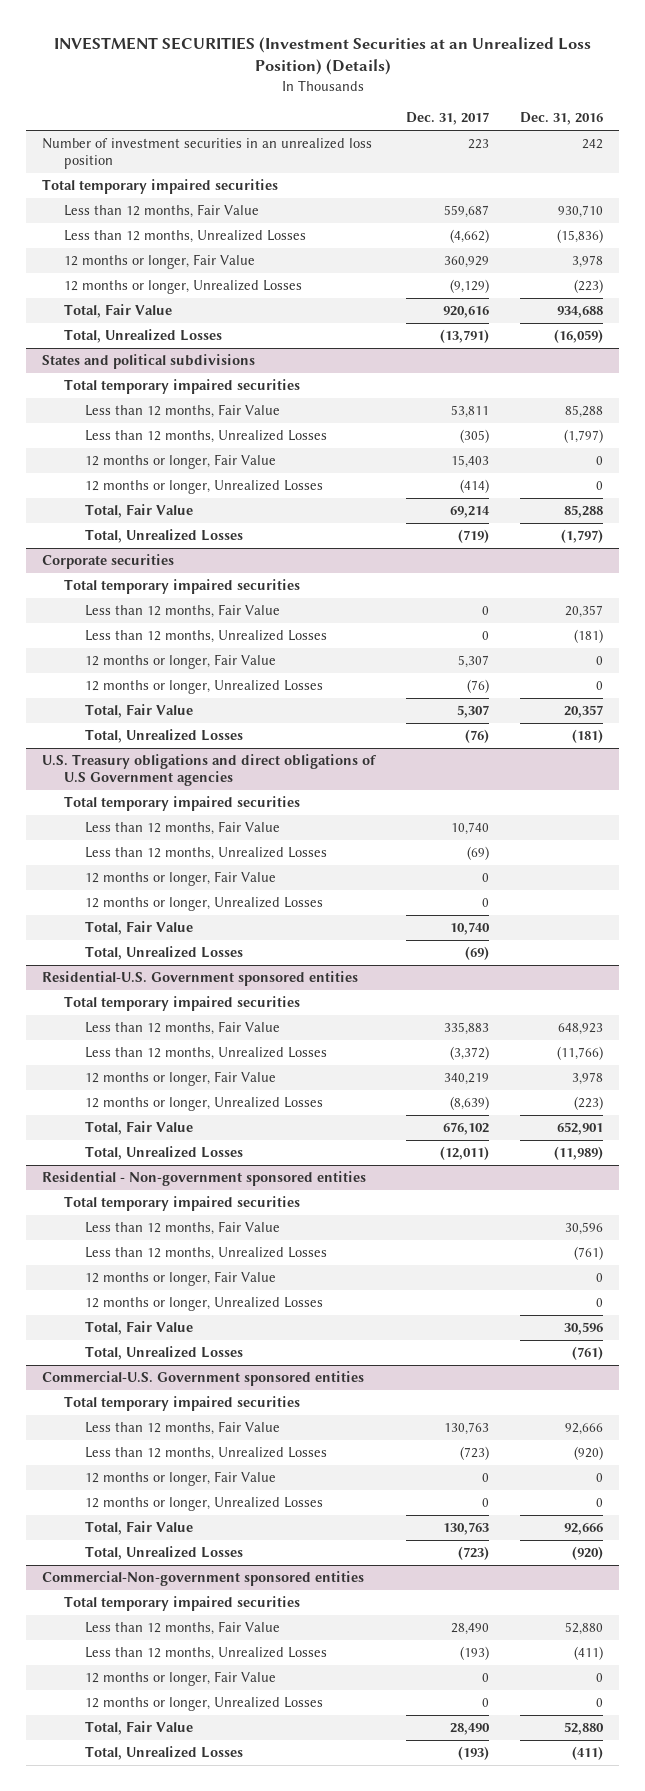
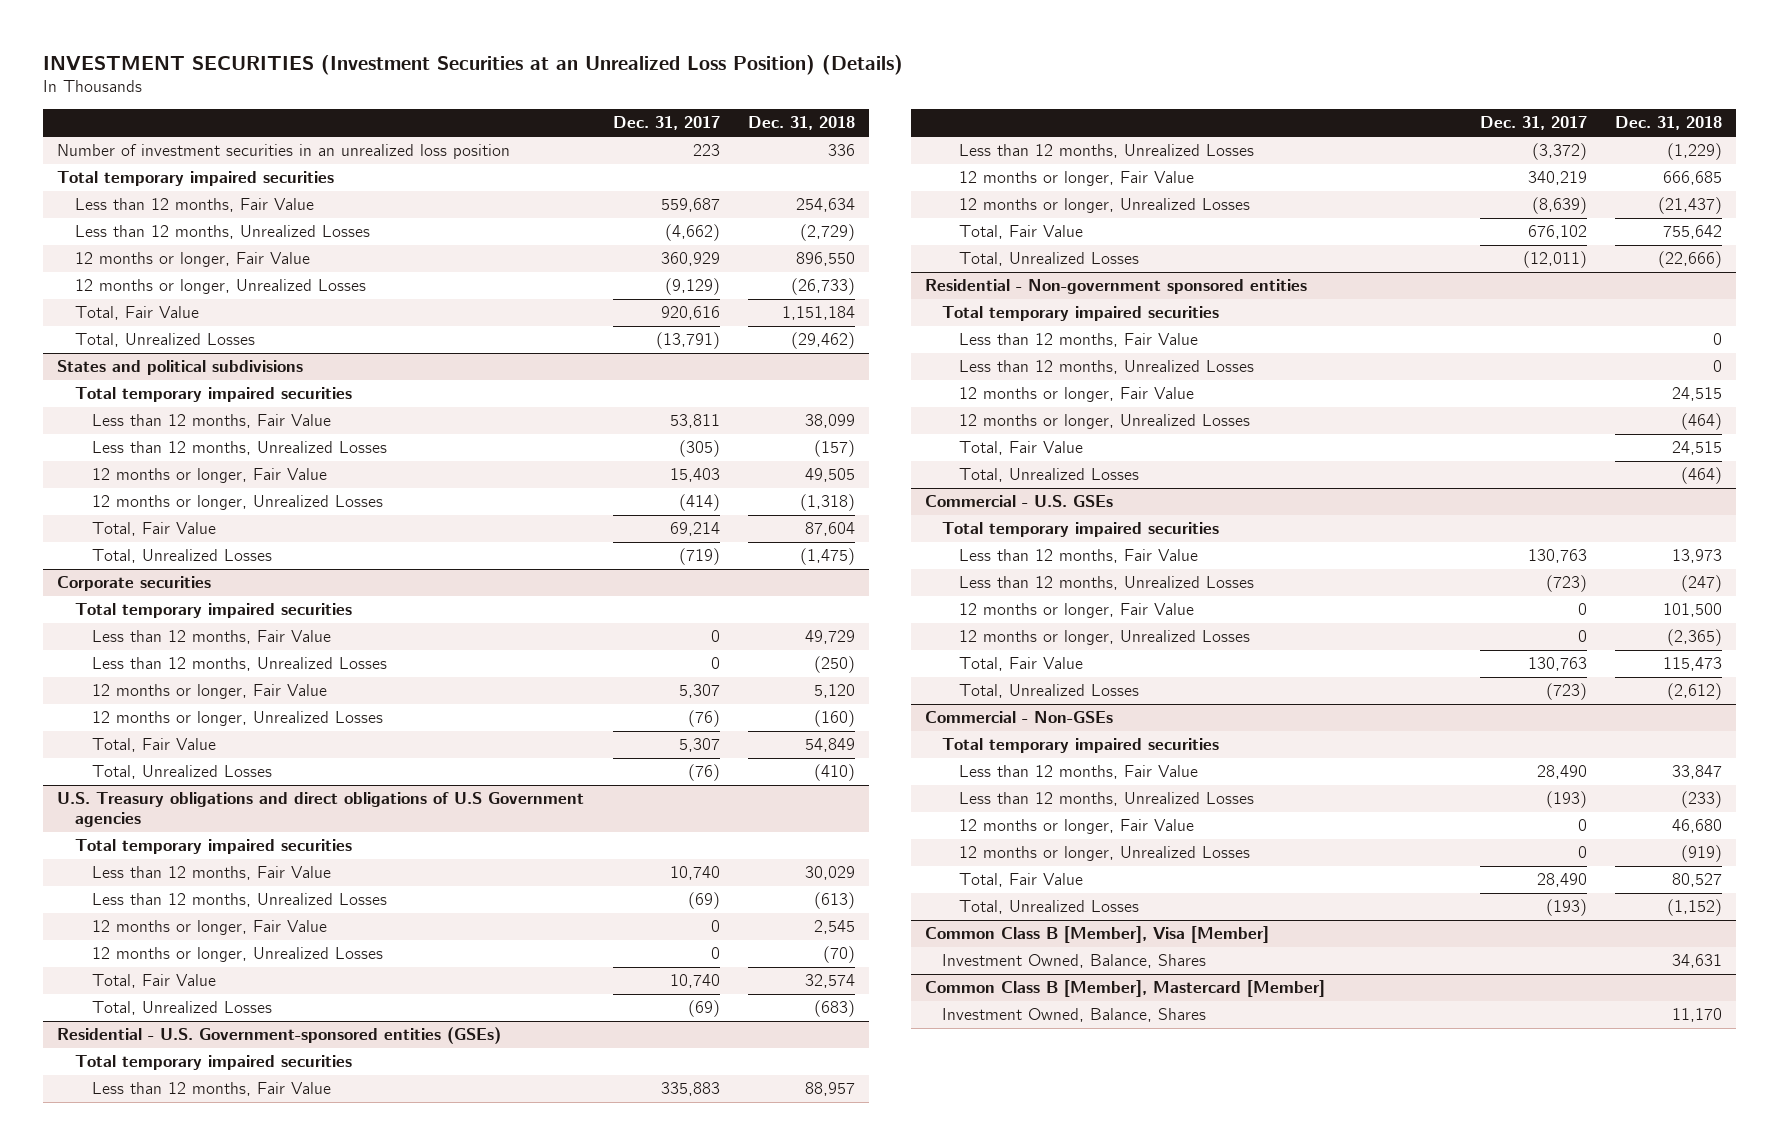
- | Dec. 31, 2017 | Dec. 31, 2016
+ | Dec. 31, 2017 | Dec. 31, 2018
- Residential-U.S. Government sponsored entities
+ Residential - U.S. Government-sponsored entities (GSEs)
- Commercial-U.S. Government sponsored entities
+ Commercial - U.S. GSEs
- Commercial-Non-government sponsored entities
+ Commercial - Non-GSEs
+ Common Class B [Member], Visa [Member]
+ Investment Owned, Balance, Shares | | 34,631
+ Common Class B [Member], Mastercard [Member]
+ Investment Owned, Balance, Shares | | 11,170

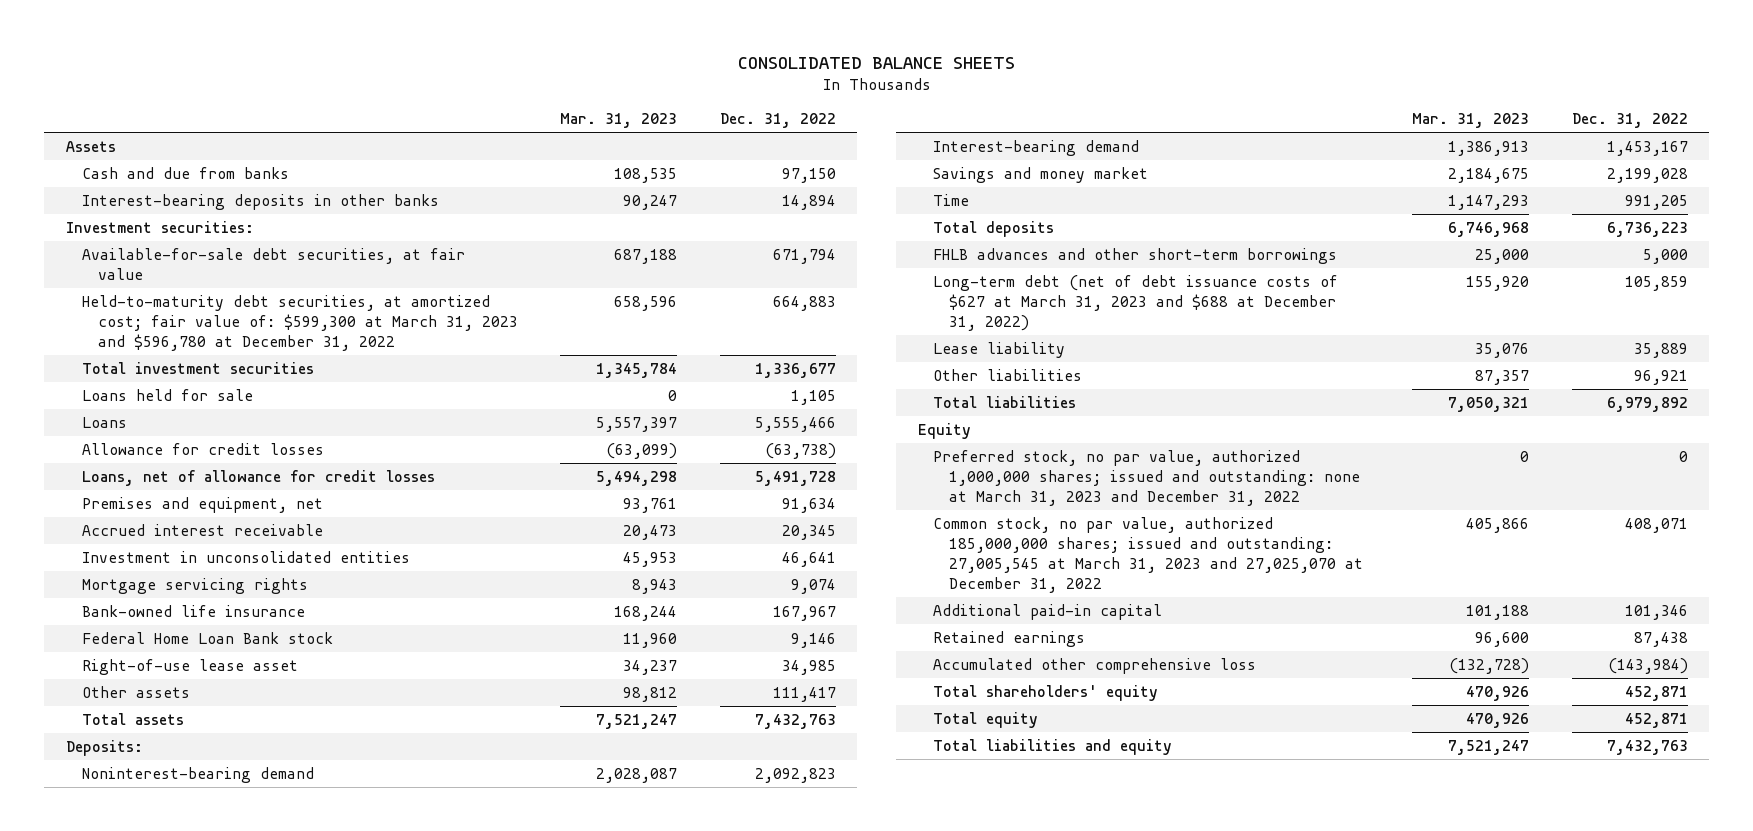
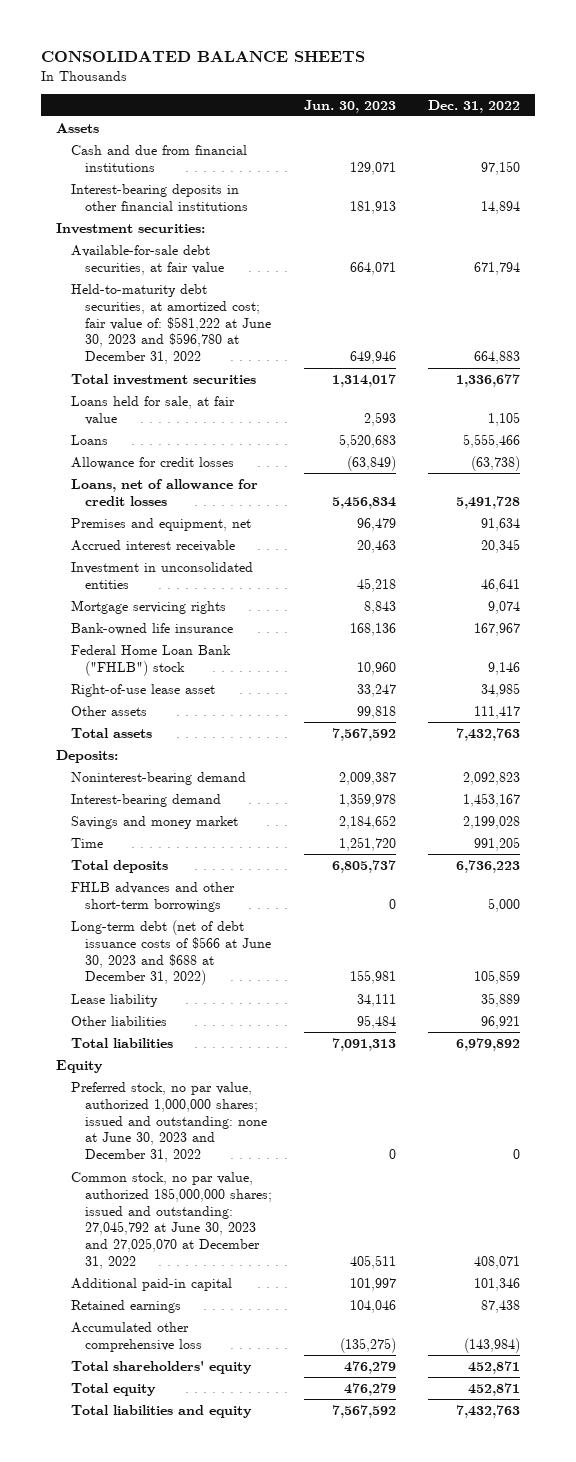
- | Mar. 31, 2023 | Dec. 31, 2022
+ | Jun. 30, 2023 | Dec. 31, 2022
- Cash and due from banks | 108,535 | 97,150
- Interest-bearing deposits in other banks | 90,247 | 14,894
+ Cash and due from financial institutions | 129,071 | 97,150
+ Interest-bearing deposits in other financial institutions | 181,913 | 14,894
- Held-to-maturity debt securities, at amortized cost; fair value of: $599,300 at March 31, 2023 and $596,780 at December 31, 2022 | 658,596 | 664,883
+ Held-to-maturity debt securities, at amortized cost; fair value of: $581,222 at June 30, 2023 and $596,780 at December 31, 2022 | 649,946 | 664,883
- Loans held for sale | 0 | 1,105
+ Loans held for sale, at fair value | 2,593 | 1,105
- Federal Home Loan Bank stock | 11,960 | 9,146
+ Federal Home Loan Bank ("FHLB") stock | 10,960 | 9,146
- Long-term debt (net of debt issuance costs of $627 at March 31, 2023 and $688 at December 31, 2022) | 155,920 | 105,859
+ Long-term debt (net of debt issuance costs of $566 at June 30, 2023 and $688 at December 31, 2022) | 155,981 | 105,859
- Preferred stock, no par value, authorized 1,000,000 shares; issued and outstanding: none at March 31, 2023 and December 31, 2022 | 0 | 0
- Common stock, no par value, authorized 185,000,000 shares; issued and outstanding: 27,005,545 at March 31, 2023 and 27,025,070 at December 31, 2022 | 405,866 | 408,071
+ Preferred stock, no par value, authorized 1,000,000 shares; issued and outstanding: none at June 30, 2023 and December 31, 2022 | 0 | 0
+ Common stock, no par value, authorized 185,000,000 shares; issued and outstanding: 27,045,792 at June 30, 2023 and 27,025,070 at December 31, 2022 | 405,511 | 408,071

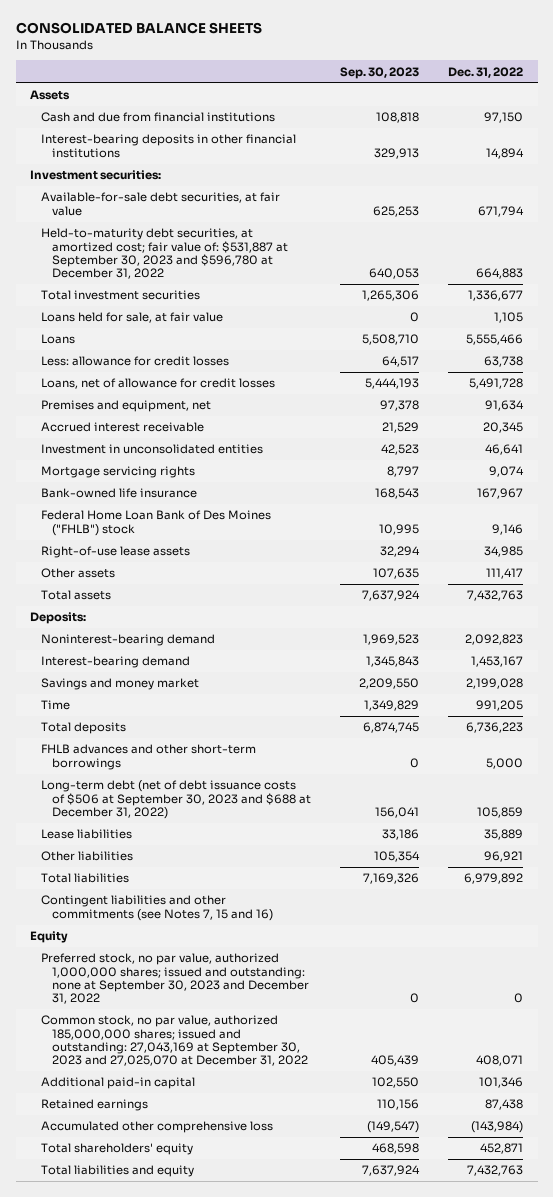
- | Jun. 30, 2023 | Dec. 31, 2022
+ | Sep. 30, 2023 | Dec. 31, 2022
- Held-to-maturity debt securities, at amortized cost; fair value of: $581,222 at June 30, 2023 and $596,780 at December 31, 2022 | 649,946 | 664,883
+ Held-to-maturity debt securities, at amortized cost; fair value of: $531,887 at September 30, 2023 and $596,780 at December 31, 2022 | 640,053 | 664,883
- Allowance for credit losses | (63,849) | (63,738)
+ Less: allowance for credit losses | 64,517 | 63,738
- Federal Home Loan Bank ("FHLB") stock | 10,960 | 9,146
- Right-of-use lease asset | 33,247 | 34,985
+ Federal Home Loan Bank of Des Moines ("FHLB") stock | 10,995 | 9,146
+ Right-of-use lease assets | 32,294 | 34,985
- Long-term debt (net of debt issuance costs of $566 at June 30, 2023 and $688 at December 31, 2022) | 155,981 | 105,859
- Lease liability | 34,111 | 35,889
+ Long-term debt (net of debt issuance costs of $506 at September 30, 2023 and $688 at December 31, 2022) | 156,041 | 105,859
+ Lease liabilities | 33,186 | 35,889
+ Contingent liabilities and other commitments (see Notes 7, 15 and 16)
- Preferred stock, no par value, authorized 1,000,000 shares; issued and outstanding: none at June 30, 2023 and December 31, 2022 | 0 | 0
- Common stock, no par value, authorized 185,000,000 shares; issued and outstanding: 27,045,792 at June 30, 2023 and 27,025,070 at December 31, 2022 | 405,511 | 408,071
+ Preferred stock, no par value, authorized 1,000,000 shares; issued and outstanding: none at September 30, 2023 and December 31, 2022 | 0 | 0
+ Common stock, no par value, authorized 185,000,000 shares; issued and outstanding: 27,043,169 at September 30, 2023 and 27,025,070 at December 31, 2022 | 405,439 | 408,071
- Total equity | 476,279 | 452,871

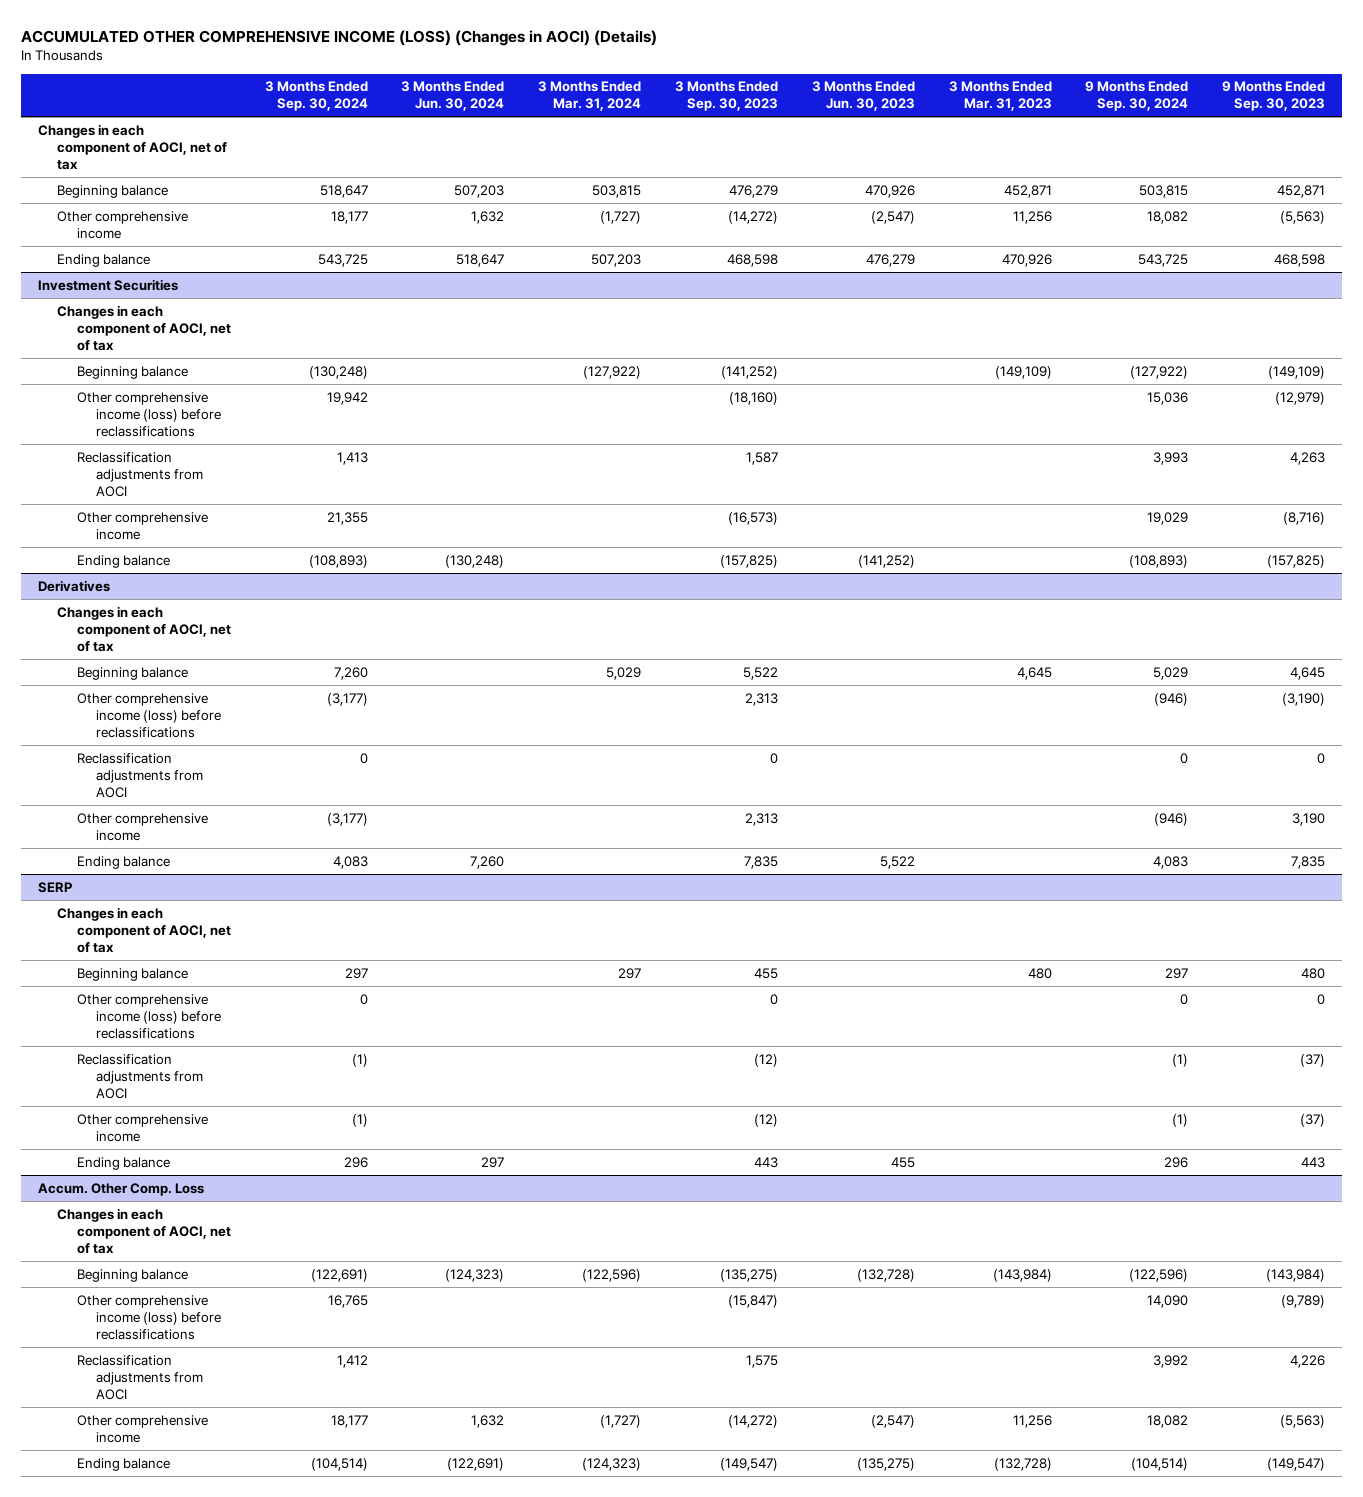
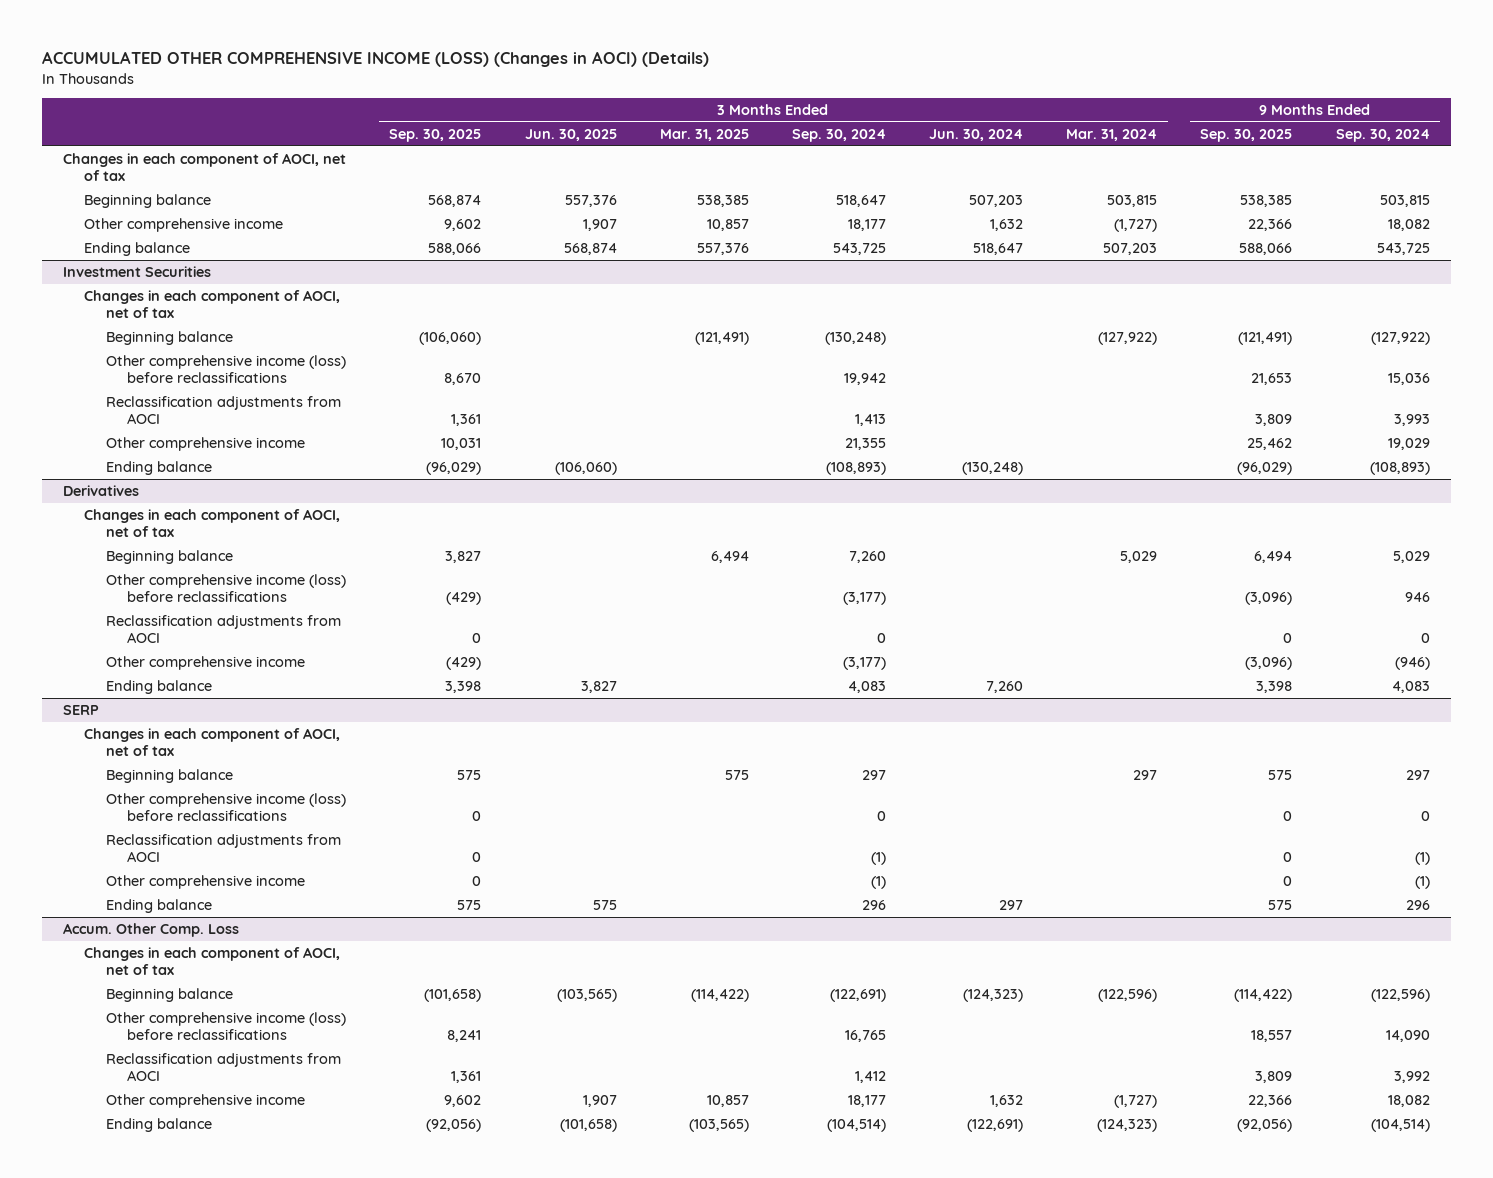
- | 3 Months Ended Sep. 30, 2024 | 3 Months Ended Jun. 30, 2024 | 3 Months Ended Mar. 31, 2024 | 3 Months Ended Sep. 30, 2023 | 3 Months Ended Jun. 30, 2023 | 3 Months Ended Mar. 31, 2023 | 9 Months Ended Sep. 30, 2024 | 9 Months Ended Sep. 30, 2023
+ | 3 Months Ended Sep. 30, 2025 | 3 Months Ended Jun. 30, 2025 | 3 Months Ended Mar. 31, 2025 | 3 Months Ended Sep. 30, 2024 | 3 Months Ended Jun. 30, 2024 | 3 Months Ended Mar. 31, 2024 | 9 Months Ended Sep. 30, 2025 | 9 Months Ended Sep. 30, 2024
@ Derivatives
- Other comprehensive income (loss) before reclassifications | (3,177) | | | 2,313 | | | (946) | (3,190)
+ Other comprehensive income (loss) before reclassifications | (429) | | | (3,177) | | | (3,096) | 946

